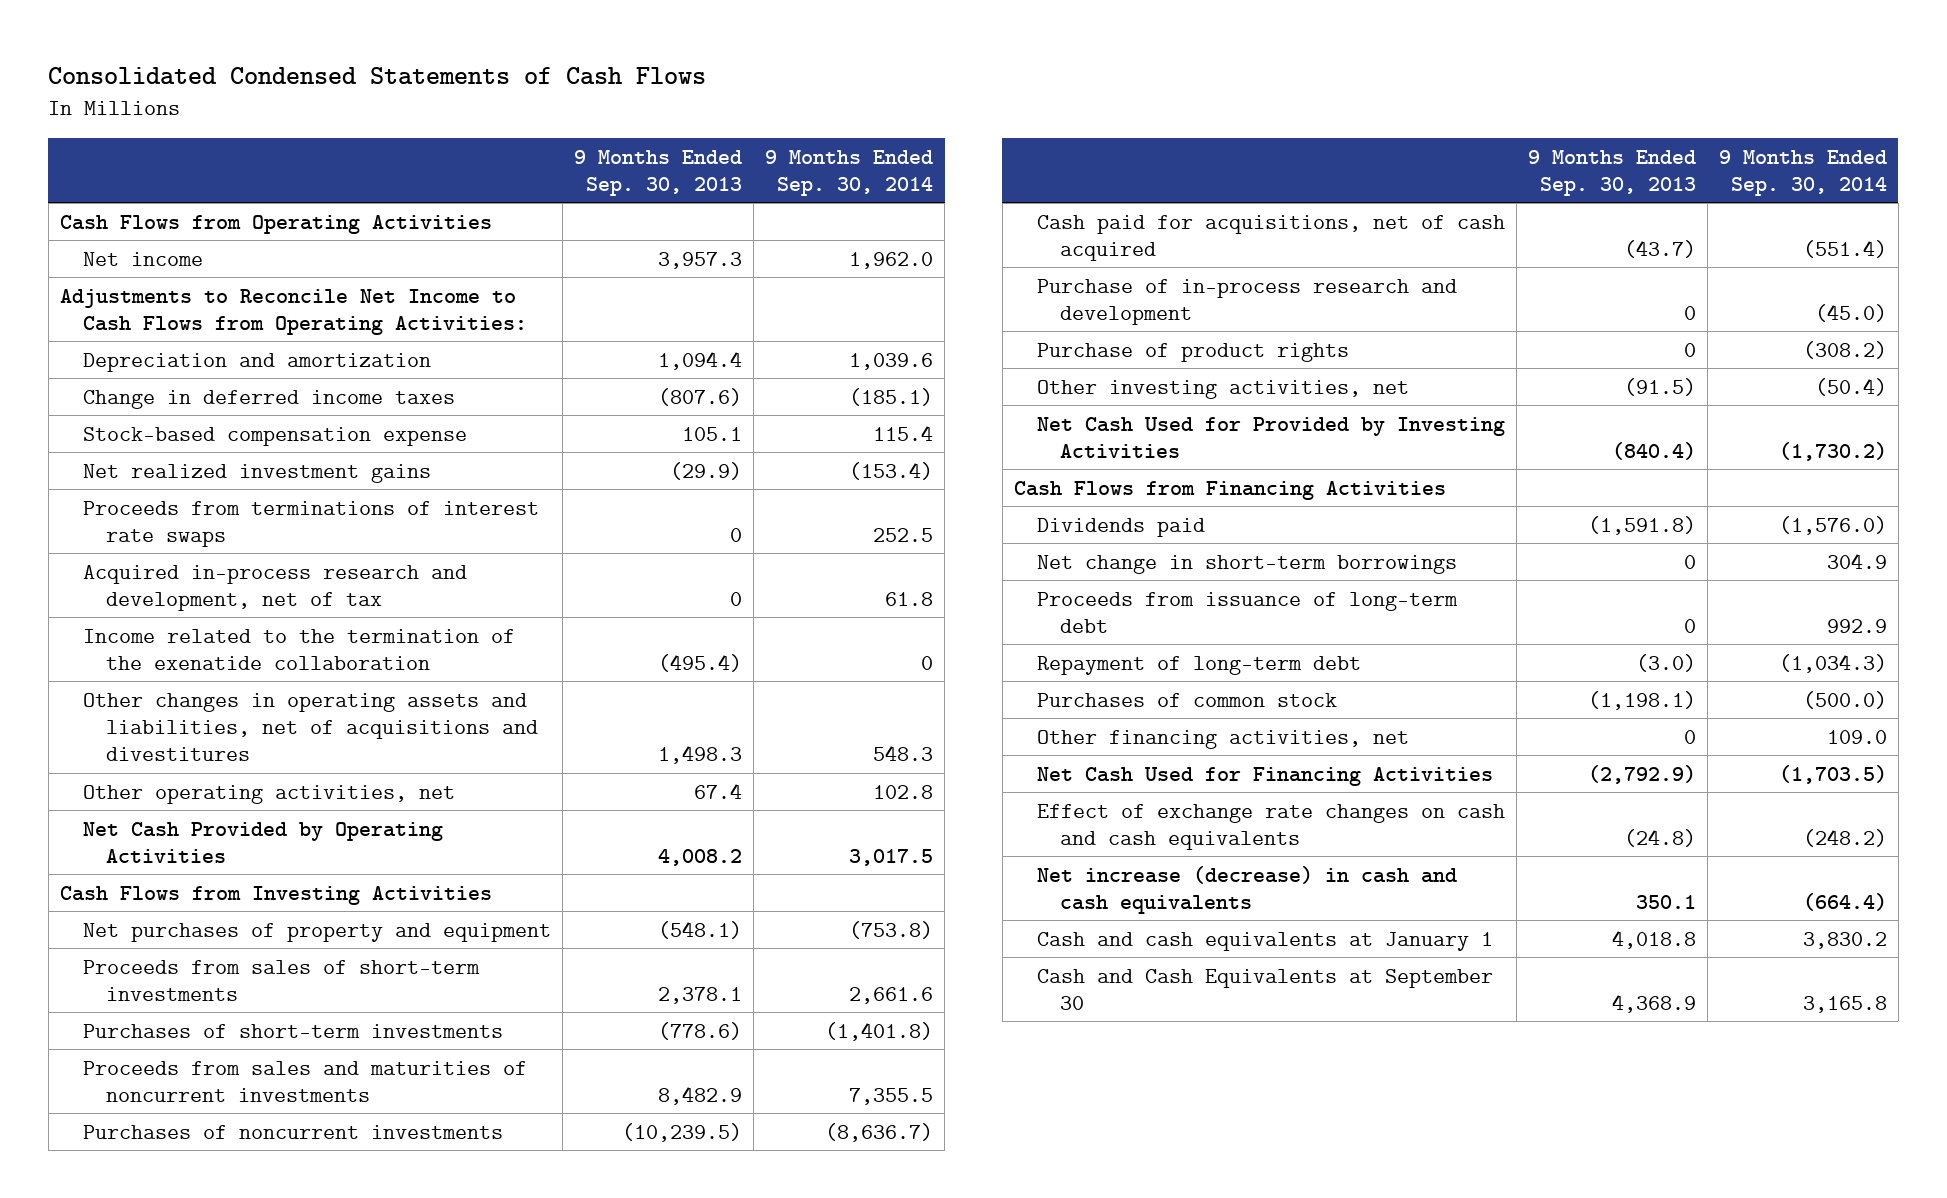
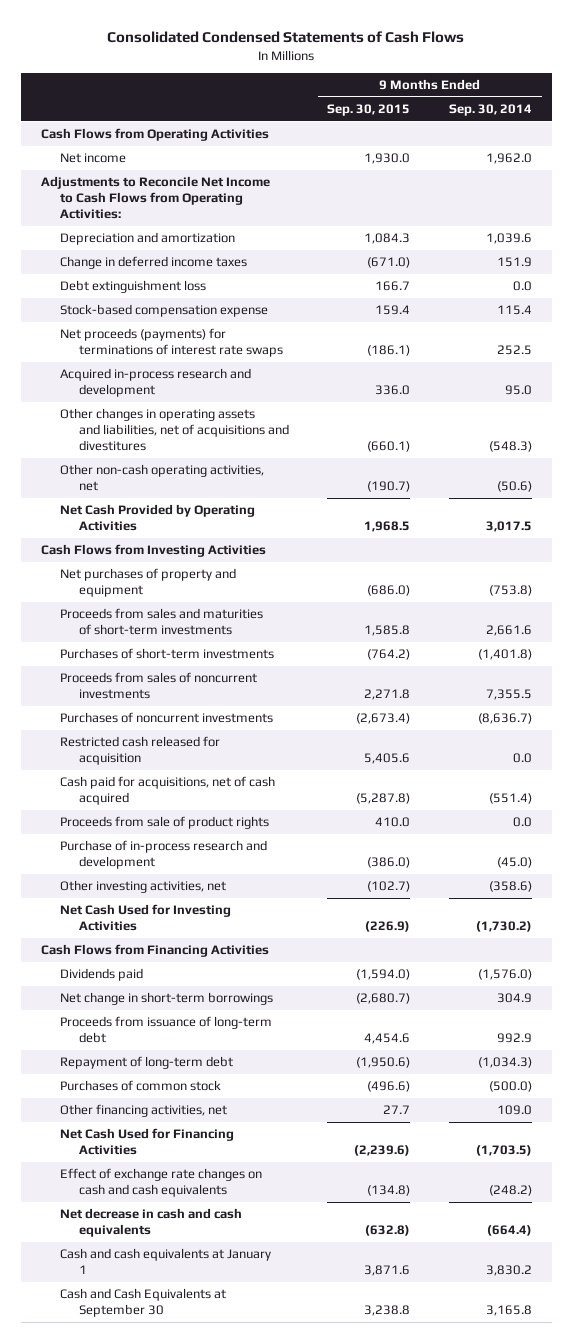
- | 9 Months Ended Sep. 30, 2013 | 9 Months Ended Sep. 30, 2014
+ | 9 Months Ended Sep. 30, 2015 | 9 Months Ended Sep. 30, 2014
- Change in deferred income taxes | (807.6) | (185.1)
+ Change in deferred income taxes | (671.0) | 151.9
+ Debt extinguishment loss | 166.7 | 0.0
- Net realized investment gains | (29.9) | (153.4)
- Proceeds from terminations of interest rate swaps | 0 | 252.5
- Acquired in-process research and development, net of tax | 0 | 61.8
- Income related to the termination of the exenatide collaboration | (495.4) | 0
- Other changes in operating assets and liabilities, net of acquisitions and divestitures | 1,498.3 | 548.3
- Other operating activities, net | 67.4 | 102.8
+ Net proceeds (payments) for terminations of interest rate swaps | (186.1) | 252.5
+ Acquired in-process research and development | 336.0 | 95.0
+ Other changes in operating assets and liabilities, net of acquisitions and divestitures | (660.1) | (548.3)
+ Other non-cash operating activities, net | (190.7) | (50.6)
- Proceeds from sales of short-term investments | 2,378.1 | 2,661.6
+ Proceeds from sales and maturities of short-term investments | 1,585.8 | 2,661.6
- Proceeds from sales and maturities of noncurrent investments | 8,482.9 | 7,355.5
+ Proceeds from sales of noncurrent investments | 2,271.8 | 7,355.5
+ Restricted cash released for acquisition | 5,405.6 | 0.0
+ Proceeds from sale of product rights | 410.0 | 0.0
- Purchase of product rights | 0 | (308.2)
- Other investing activities, net | (91.5) | (50.4)
- Net Cash Used for Provided by Investing Activities | (840.4) | (1,730.2)
+ Other investing activities, net | (102.7) | (358.6)
+ Net Cash Used for Investing Activities | (226.9) | (1,730.2)
- Net increase (decrease) in cash and cash equivalents | 350.1 | (664.4)
+ Net decrease in cash and cash equivalents | (632.8) | (664.4)

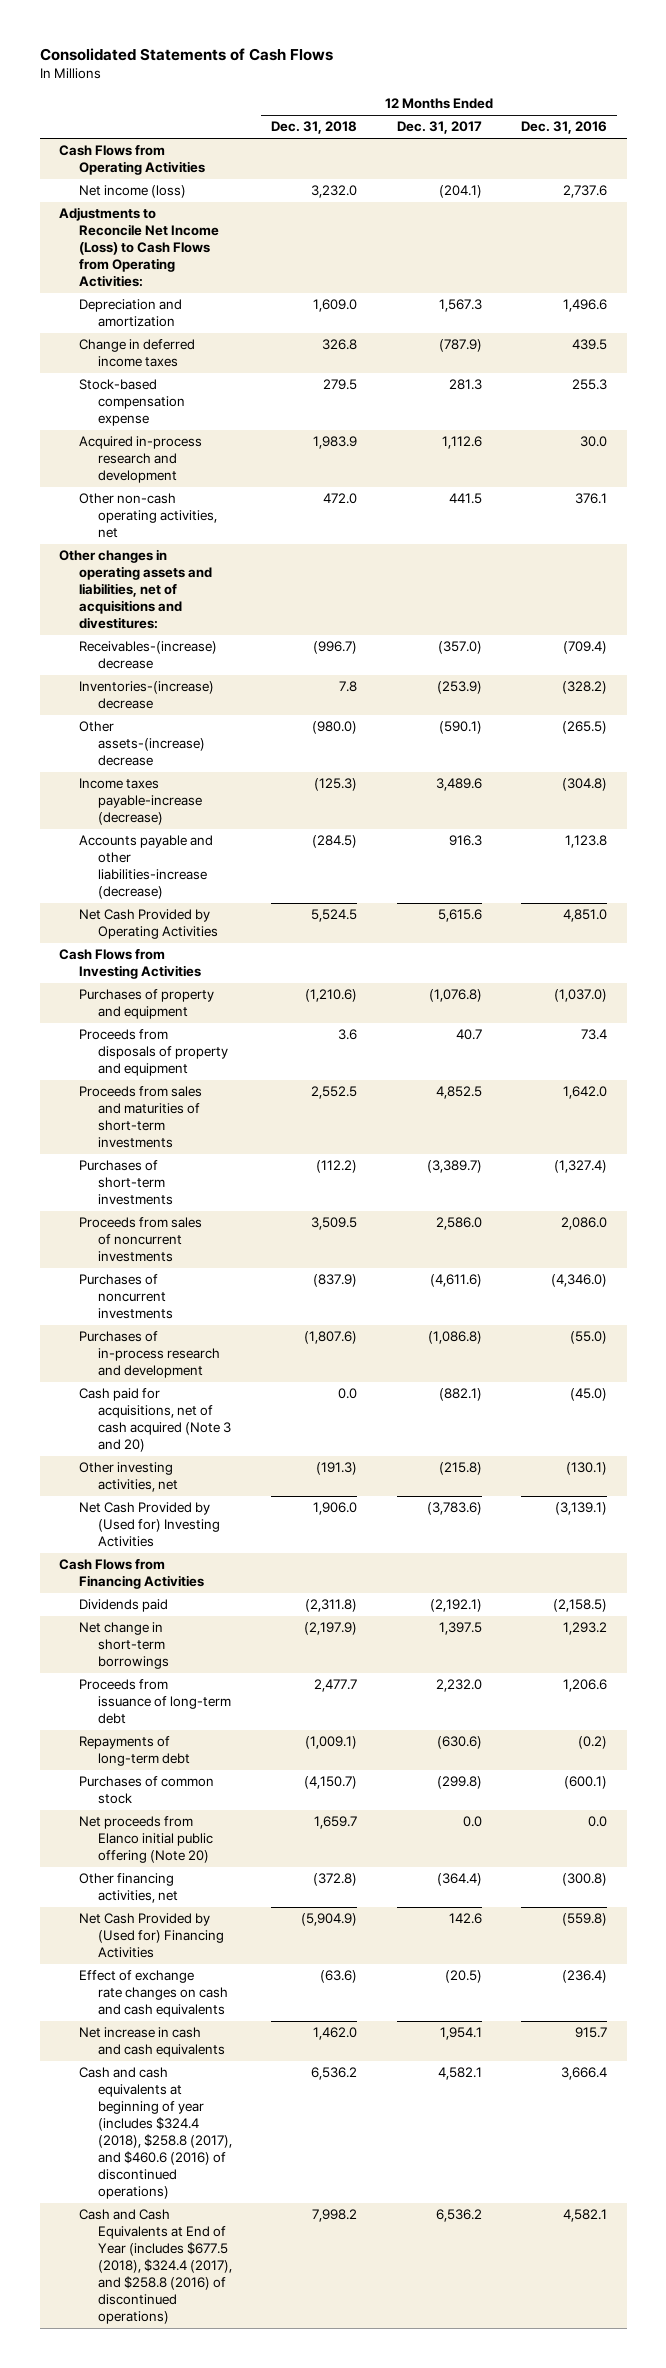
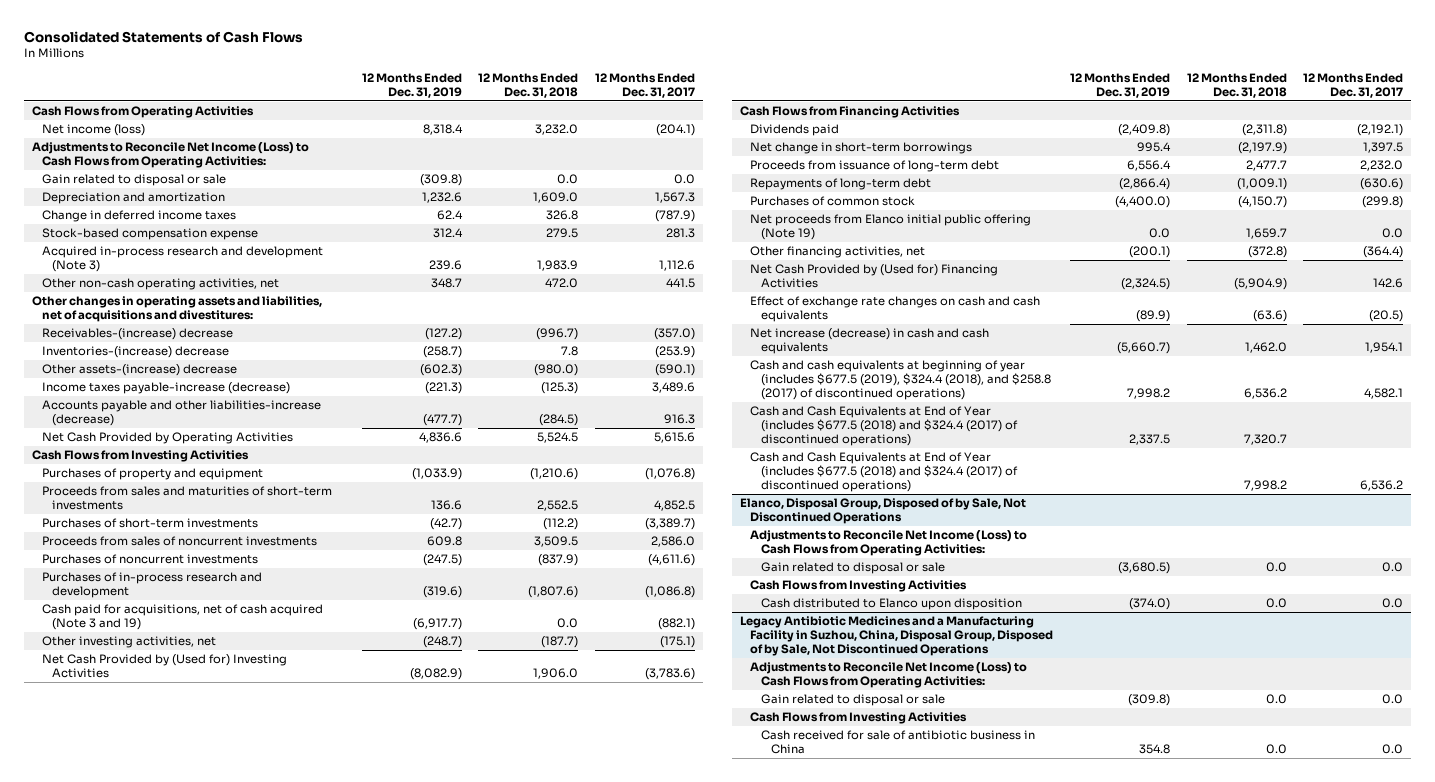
- | 12 Months Ended Dec. 31, 2018 | 12 Months Ended Dec. 31, 2017 | 12 Months Ended Dec. 31, 2016
+ | 12 Months Ended Dec. 31, 2019 | 12 Months Ended Dec. 31, 2018 | 12 Months Ended Dec. 31, 2017
+ Gain related to disposal or sale | (309.8) | 0.0 | 0.0
- Acquired in-process research and development | 1,983.9 | 1,112.6 | 30.0
+ Acquired in-process research and development (Note 3) | 239.6 | 1,983.9 | 1,112.6
- Proceeds from disposals of property and equipment | 3.6 | 40.7 | 73.4
- Cash paid for acquisitions, net of cash acquired (Note 3 and 20) | 0.0 | (882.1) | (45.0)
- Other investing activities, net | (191.3) | (215.8) | (130.1)
+ Cash paid for acquisitions, net of cash acquired (Note 3 and 19) | (6,917.7) | 0.0 | (882.1)
+ Other investing activities, net | (248.7) | (187.7) | (175.1)
- Net proceeds from Elanco initial public offering (Note 20) | 1,659.7 | 0.0 | 0.0
+ Net proceeds from Elanco initial public offering (Note 19) | 0.0 | 1,659.7 | 0.0
- Net increase in cash and cash equivalents | 1,462.0 | 1,954.1 | 915.7
- Cash and cash equivalents at beginning of year (includes $324.4 (2018), $258.8 (2017), and $460.6 (2016) of discontinued operations) | 6,536.2 | 4,582.1 | 3,666.4
- Cash and Cash Equivalents at End of Year (includes $677.5 (2018), $324.4 (2017), and $258.8 (2016) of discontinued operations) | 7,998.2 | 6,536.2 | 4,582.1
+ Net increase (decrease) in cash and cash equivalents | (5,660.7) | 1,462.0 | 1,954.1
+ Cash and cash equivalents at beginning of year (includes $677.5 (2019), $324.4 (2018), and $258.8 (2017) of discontinued operations) | 7,998.2 | 6,536.2 | 4,582.1
+ Cash and Cash Equivalents at End of Year (includes $677.5 (2018) and $324.4 (2017) of discontinued operations) | 2,337.5 | 7,320.7 |
+ Cash and Cash Equivalents at End of Year (includes $677.5 (2018) and $324.4 (2017) of discontinued operations) | | 7,998.2 | 6,536.2
+ Elanco, Disposal Group, Disposed of by Sale, Not Discontinued Operations
+ Adjustments to Reconcile Net Income (Loss) to Cash Flows from Operating Activities:
+ Gain related to disposal or sale | (3,680.5) | 0.0 | 0.0
+ Cash Flows from Investing Activities
+ Cash distributed to Elanco upon disposition | (374.0) | 0.0 | 0.0
+ Legacy Antibiotic Medicines and a Manufacturing Facility in Suzhou, China, Disposal Group, Disposed of by Sale, Not Discontinued Operations
+ Adjustments to Reconcile Net Income (Loss) to Cash Flows from Operating Activities:
+ Gain related to disposal or sale | (309.8) | 0.0 | 0.0
+ Cash Flows from Investing Activities
+ Cash received for sale of antibiotic business in China | 354.8 | 0.0 | 0.0

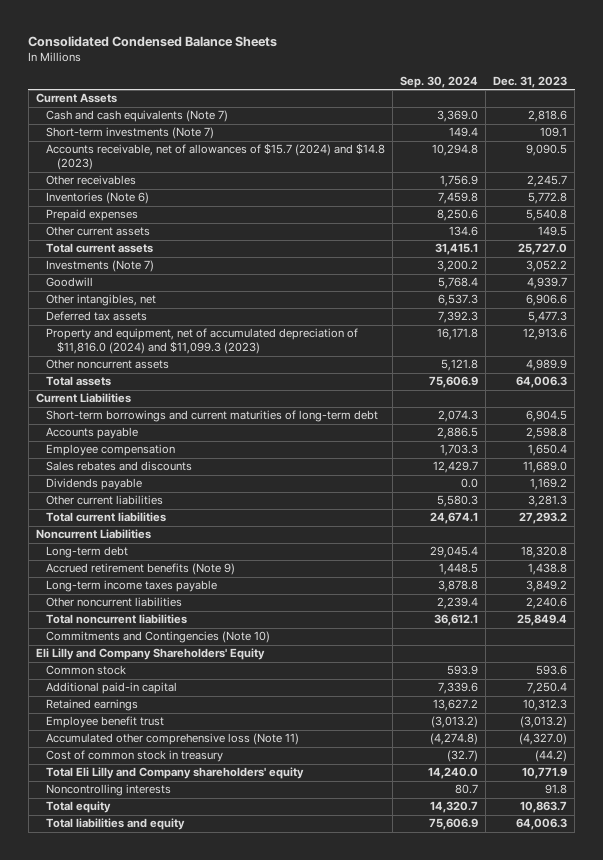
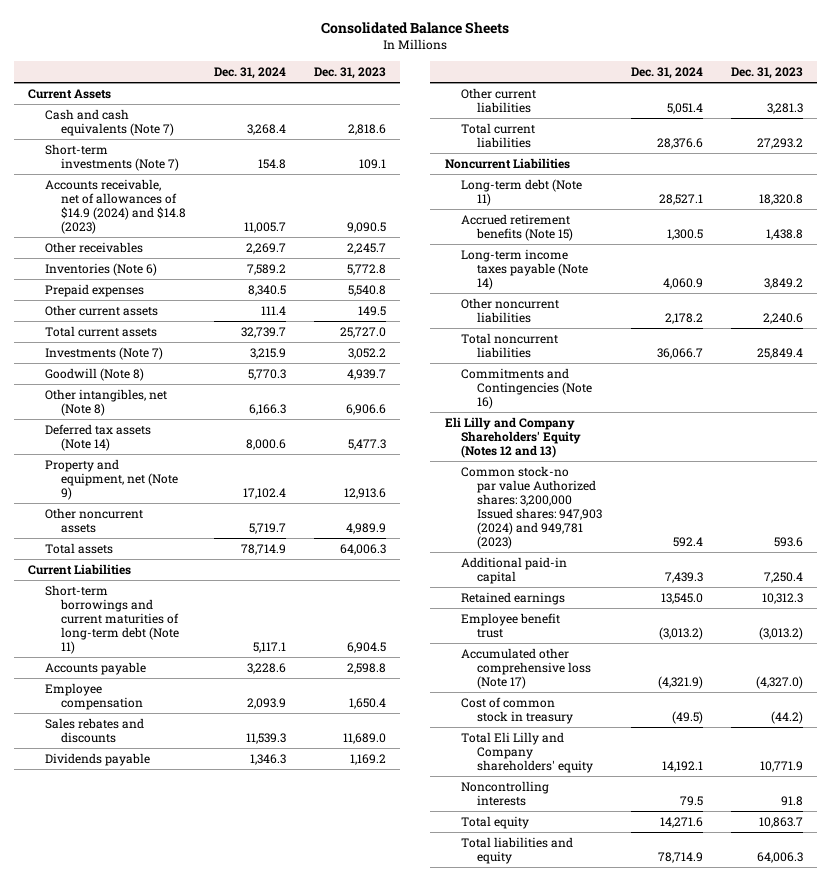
- Consolidated Condensed Balance Sheets
+ Consolidated Balance Sheets
- | Sep. 30, 2024 | Dec. 31, 2023
+ | Dec. 31, 2024 | Dec. 31, 2023
- Accounts receivable, net of allowances of $15.7 (2024) and $14.8 (2023) | 10,294.8 | 9,090.5
+ Accounts receivable, net of allowances of $14.9 (2024) and $14.8 (2023) | 11,005.7 | 9,090.5
- Goodwill | 5,768.4 | 4,939.7
- Other intangibles, net | 6,537.3 | 6,906.6
- Deferred tax assets | 7,392.3 | 5,477.3
- Property and equipment, net of accumulated depreciation of $11,816.0 (2024) and $11,099.3 (2023) | 16,171.8 | 12,913.6
+ Goodwill (Note 8) | 5,770.3 | 4,939.7
+ Other intangibles, net (Note 8) | 6,166.3 | 6,906.6
+ Deferred tax assets (Note 14) | 8,000.6 | 5,477.3
+ Property and equipment, net (Note 9) | 17,102.4 | 12,913.6
- Short-term borrowings and current maturities of long-term debt | 2,074.3 | 6,904.5
+ Short-term borrowings and current maturities of long-term debt (Note 11) | 5,117.1 | 6,904.5
- Long-term debt | 29,045.4 | 18,320.8
- Accrued retirement benefits (Note 9) | 1,448.5 | 1,438.8
- Long-term income taxes payable | 3,878.8 | 3,849.2
+ Long-term debt (Note 11) | 28,527.1 | 18,320.8
+ Accrued retirement benefits (Note 15) | 1,300.5 | 1,438.8
+ Long-term income taxes payable (Note 14) | 4,060.9 | 3,849.2
- Commitments and Contingencies (Note 10)
- Eli Lilly and Company Shareholders' Equity
- Common stock | 593.9 | 593.6
+ Commitments and Contingencies (Note 16)
+ Eli Lilly and Company Shareholders' Equity (Notes 12 and 13)
+ Common stock-no par value Authorized shares: 3,200,000 Issued shares: 947,903 (2024) and 949,781 (2023) | 592.4 | 593.6
- Accumulated other comprehensive loss (Note 11) | (4,274.8) | (4,327.0)
+ Accumulated other comprehensive loss (Note 17) | (4,321.9) | (4,327.0)

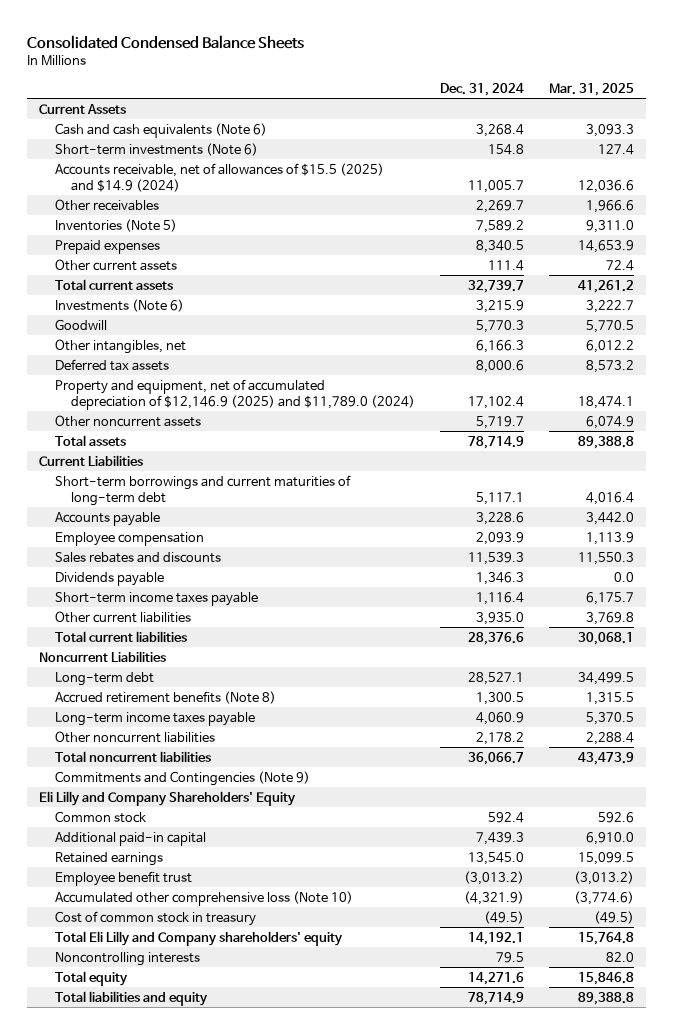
- Consolidated Balance Sheets
+ Consolidated Condensed Balance Sheets
- | Dec. 31, 2024 | Dec. 31, 2023
+ | Dec. 31, 2024 | Mar. 31, 2025
- Cash and cash equivalents (Note 7) | 3,268.4 | 2,818.6
- Short-term investments (Note 7) | 154.8 | 109.1
- Accounts receivable, net of allowances of $14.9 (2024) and $14.8 (2023) | 11,005.7 | 9,090.5
+ Cash and cash equivalents (Note 6) | 3,268.4 | 3,093.3
+ Short-term investments (Note 6) | 154.8 | 127.4
+ Accounts receivable, net of allowances of $15.5 (2025) and $14.9 (2024) | 11,005.7 | 12,036.6
- Inventories (Note 6) | 7,589.2 | 5,772.8
+ Inventories (Note 5) | 7,589.2 | 9,311.0
- Investments (Note 7) | 3,215.9 | 3,052.2
- Goodwill (Note 8) | 5,770.3 | 4,939.7
- Other intangibles, net (Note 8) | 6,166.3 | 6,906.6
- Deferred tax assets (Note 14) | 8,000.6 | 5,477.3
- Property and equipment, net (Note 9) | 17,102.4 | 12,913.6
+ Investments (Note 6) | 3,215.9 | 3,222.7
+ Goodwill | 5,770.3 | 5,770.5
+ Other intangibles, net | 6,166.3 | 6,012.2
+ Deferred tax assets | 8,000.6 | 8,573.2
+ Property and equipment, net of accumulated depreciation of $12,146.9 (2025) and $11,789.0 (2024) | 17,102.4 | 18,474.1
- Short-term borrowings and current maturities of long-term debt (Note 11) | 5,117.1 | 6,904.5
+ Short-term borrowings and current maturities of long-term debt | 5,117.1 | 4,016.4
- Other current liabilities | 5,051.4 | 3,281.3
+ Short-term income taxes payable | 1,116.4 | 6,175.7
+ Other current liabilities | 3,935.0 | 3,769.8
- Long-term debt (Note 11) | 28,527.1 | 18,320.8
- Accrued retirement benefits (Note 15) | 1,300.5 | 1,438.8
- Long-term income taxes payable (Note 14) | 4,060.9 | 3,849.2
+ Long-term debt | 28,527.1 | 34,499.5
+ Accrued retirement benefits (Note 8) | 1,300.5 | 1,315.5
+ Long-term income taxes payable | 4,060.9 | 5,370.5
- Commitments and Contingencies (Note 16)
- Eli Lilly and Company Shareholders' Equity (Notes 12 and 13)
- Common stock-no par value Authorized shares: 3,200,000 Issued shares: 947,903 (2024) and 949,781 (2023) | 592.4 | 593.6
+ Commitments and Contingencies (Note 9)
+ Eli Lilly and Company Shareholders' Equity
+ Common stock | 592.4 | 592.6
- Accumulated other comprehensive loss (Note 17) | (4,321.9) | (4,327.0)
+ Accumulated other comprehensive loss (Note 10) | (4,321.9) | (3,774.6)

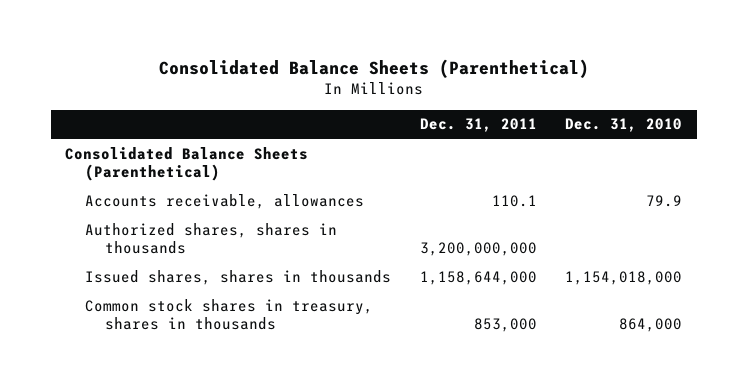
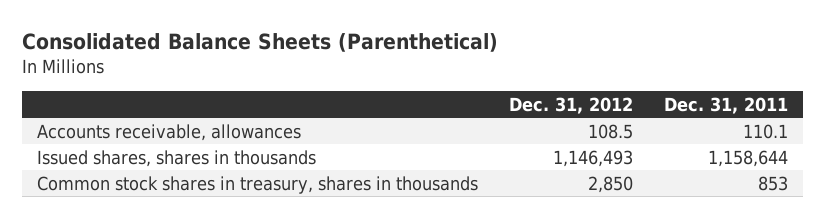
- | Dec. 31, 2011 | Dec. 31, 2010
+ | Dec. 31, 2012 | Dec. 31, 2011
- Consolidated Balance Sheets (Parenthetical)
- Authorized shares, shares in thousands | 3,200,000,000 |
- Issued shares, shares in thousands | 1,158,644,000 | 1,154,018,000
- Common stock shares in treasury, shares in thousands | 853,000 | 864,000
+ Issued shares, shares in thousands | 1,146,493 | 1,158,644
+ Common stock shares in treasury, shares in thousands | 2,850 | 853

